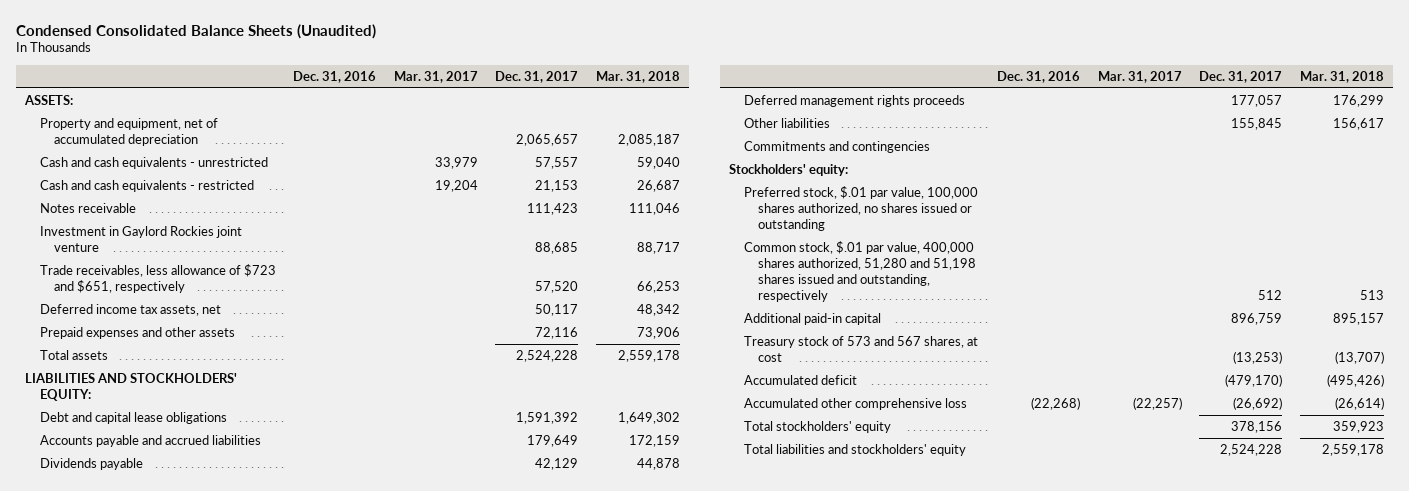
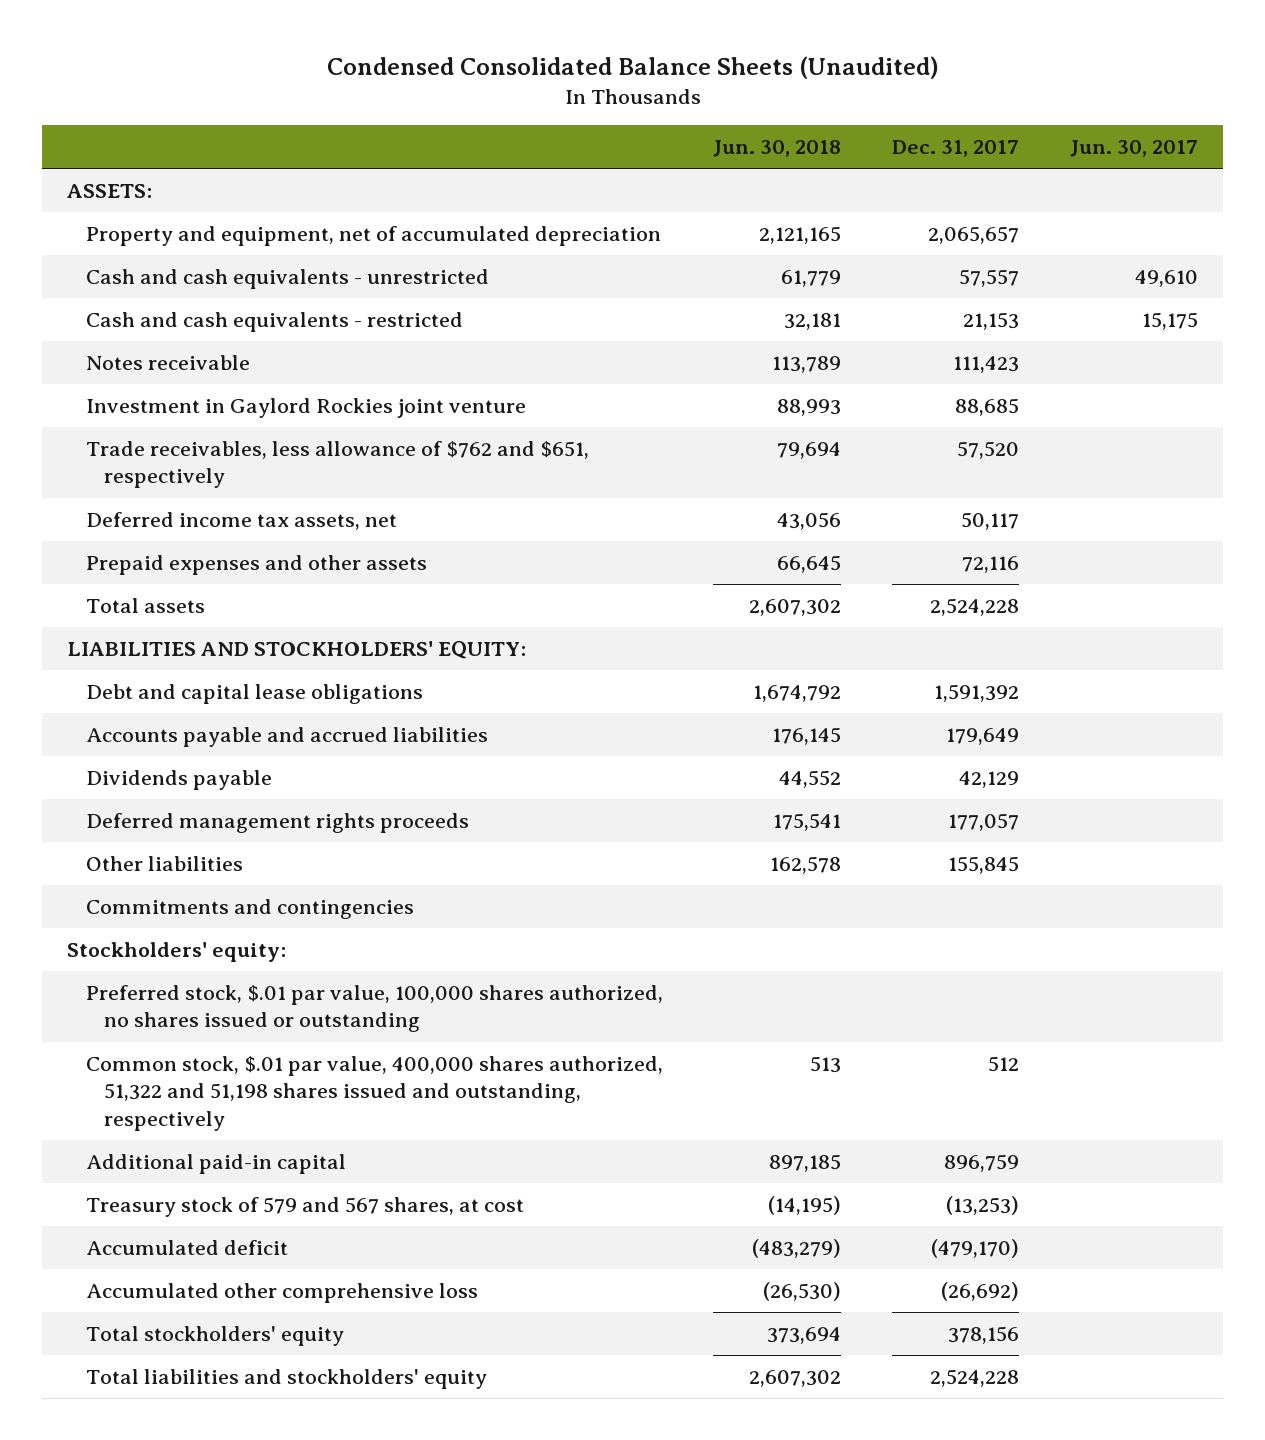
- | Dec. 31, 2016 | Mar. 31, 2017 | Dec. 31, 2017 | Mar. 31, 2018
+ | Jun. 30, 2018 | Dec. 31, 2017 | Jun. 30, 2017
- Trade receivables, less allowance of $723 and $651, respectively | | | 57,520 | 66,253
+ Trade receivables, less allowance of $762 and $651, respectively | 79,694 | 57,520 |
- Common stock, $.01 par value, 400,000 shares authorized, 51,280 and 51,198 shares issued and outstanding, respectively | | | 512 | 513
+ Common stock, $.01 par value, 400,000 shares authorized, 51,322 and 51,198 shares issued and outstanding, respectively | 513 | 512 |
- Treasury stock of 573 and 567 shares, at cost | | | (13,253) | (13,707)
+ Treasury stock of 579 and 567 shares, at cost | (14,195) | (13,253) |

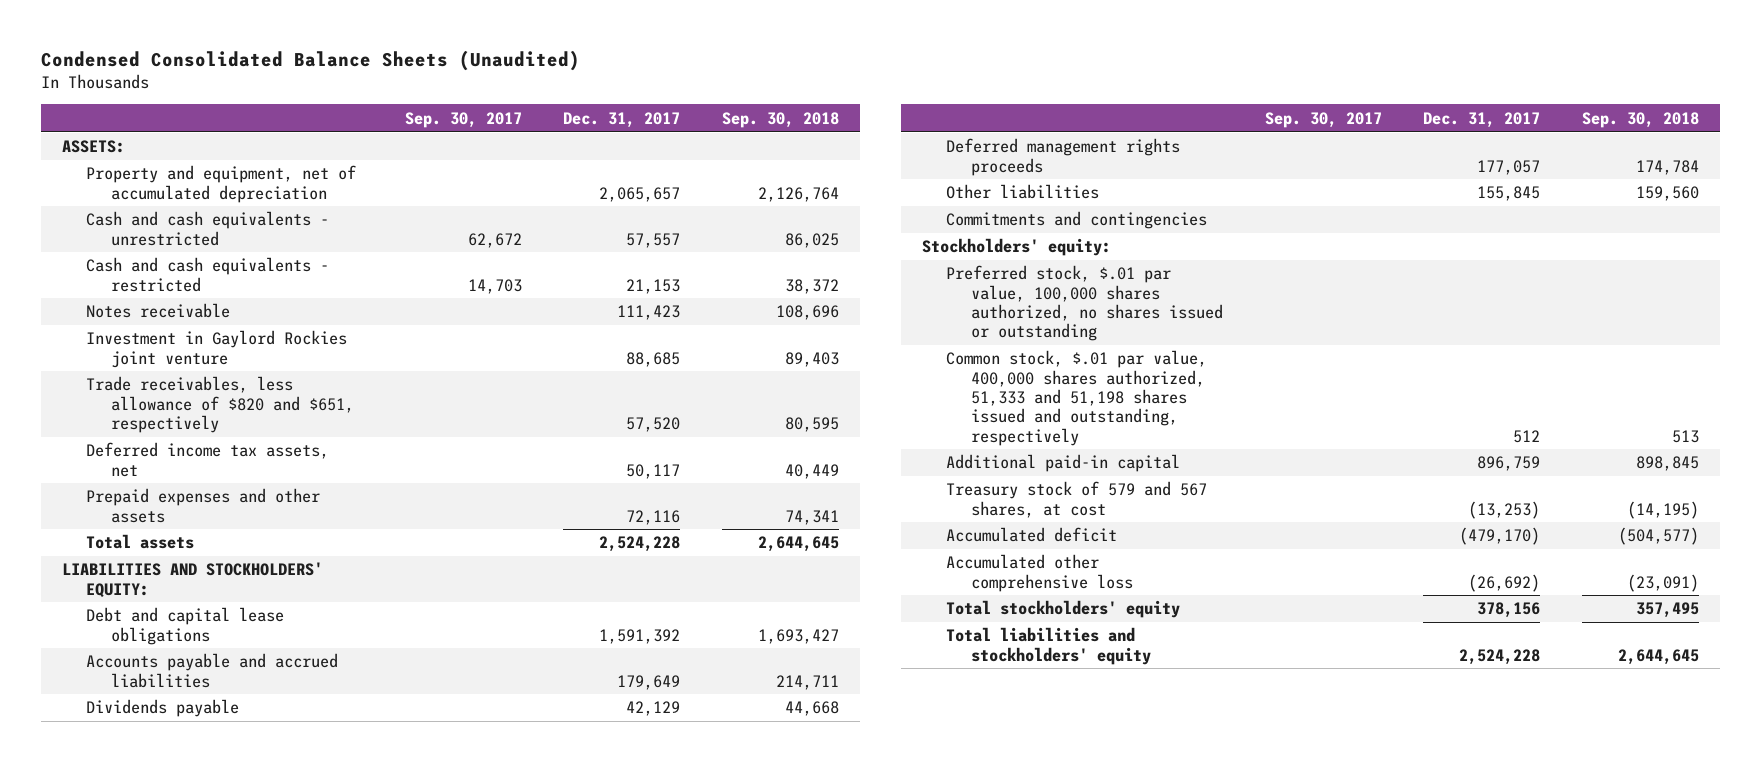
- | Jun. 30, 2018 | Dec. 31, 2017 | Jun. 30, 2017
+ | Sep. 30, 2017 | Dec. 31, 2017 | Sep. 30, 2018
- Trade receivables, less allowance of $762 and $651, respectively | 79,694 | 57,520 |
+ Trade receivables, less allowance of $820 and $651, respectively | | 57,520 | 80,595
- Common stock, $.01 par value, 400,000 shares authorized, 51,322 and 51,198 shares issued and outstanding, respectively | 513 | 512 |
+ Common stock, $.01 par value, 400,000 shares authorized, 51,333 and 51,198 shares issued and outstanding, respectively | | 512 | 513

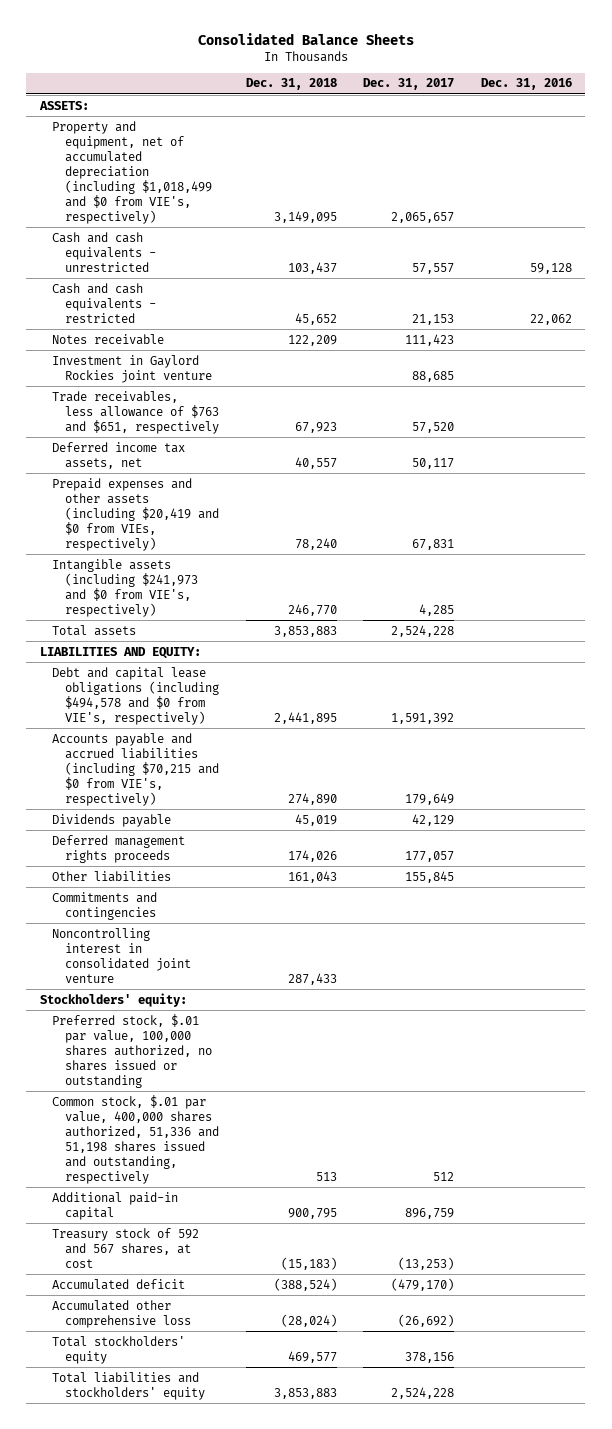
- Condensed Consolidated Balance Sheets (Unaudited)
+ Consolidated Balance Sheets
- | Sep. 30, 2017 | Dec. 31, 2017 | Sep. 30, 2018
+ | Dec. 31, 2018 | Dec. 31, 2017 | Dec. 31, 2016
- Property and equipment, net of accumulated depreciation | | 2,065,657 | 2,126,764
+ Property and equipment, net of accumulated depreciation (including $1,018,499 and $0 from VIE's, respectively) | 3,149,095 | 2,065,657 |
- Trade receivables, less allowance of $820 and $651, respectively | | 57,520 | 80,595
+ Trade receivables, less allowance of $763 and $651, respectively | 67,923 | 57,520 |
- Prepaid expenses and other assets | | 72,116 | 74,341
+ Prepaid expenses and other assets (including $20,419 and $0 from VIEs, respectively) | 78,240 | 67,831 |
+ Intangible assets (including $241,973 and $0 from VIE's, respectively) | 246,770 | 4,285 |
- LIABILITIES AND STOCKHOLDERS' EQUITY:
- Debt and capital lease obligations | | 1,591,392 | 1,693,427
- Accounts payable and accrued liabilities | | 179,649 | 214,711
+ LIABILITIES AND EQUITY:
+ Debt and capital lease obligations (including $494,578 and $0 from VIE's, respectively) | 2,441,895 | 1,591,392 |
+ Accounts payable and accrued liabilities (including $70,215 and $0 from VIE's, respectively) | 274,890 | 179,649 |
+ Noncontrolling interest in consolidated joint venture | 287,433 | |
- Common stock, $.01 par value, 400,000 shares authorized, 51,333 and 51,198 shares issued and outstanding, respectively | | 512 | 513
+ Common stock, $.01 par value, 400,000 shares authorized, 51,336 and 51,198 shares issued and outstanding, respectively | 513 | 512 |
- Treasury stock of 579 and 567 shares, at cost | | (13,253) | (14,195)
+ Treasury stock of 592 and 567 shares, at cost | (15,183) | (13,253) |

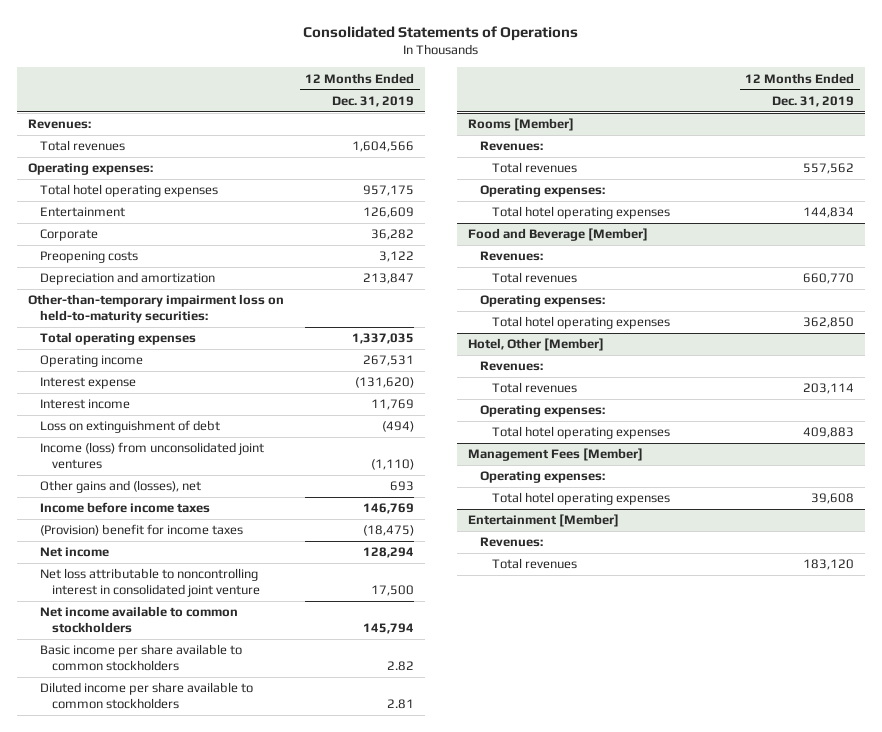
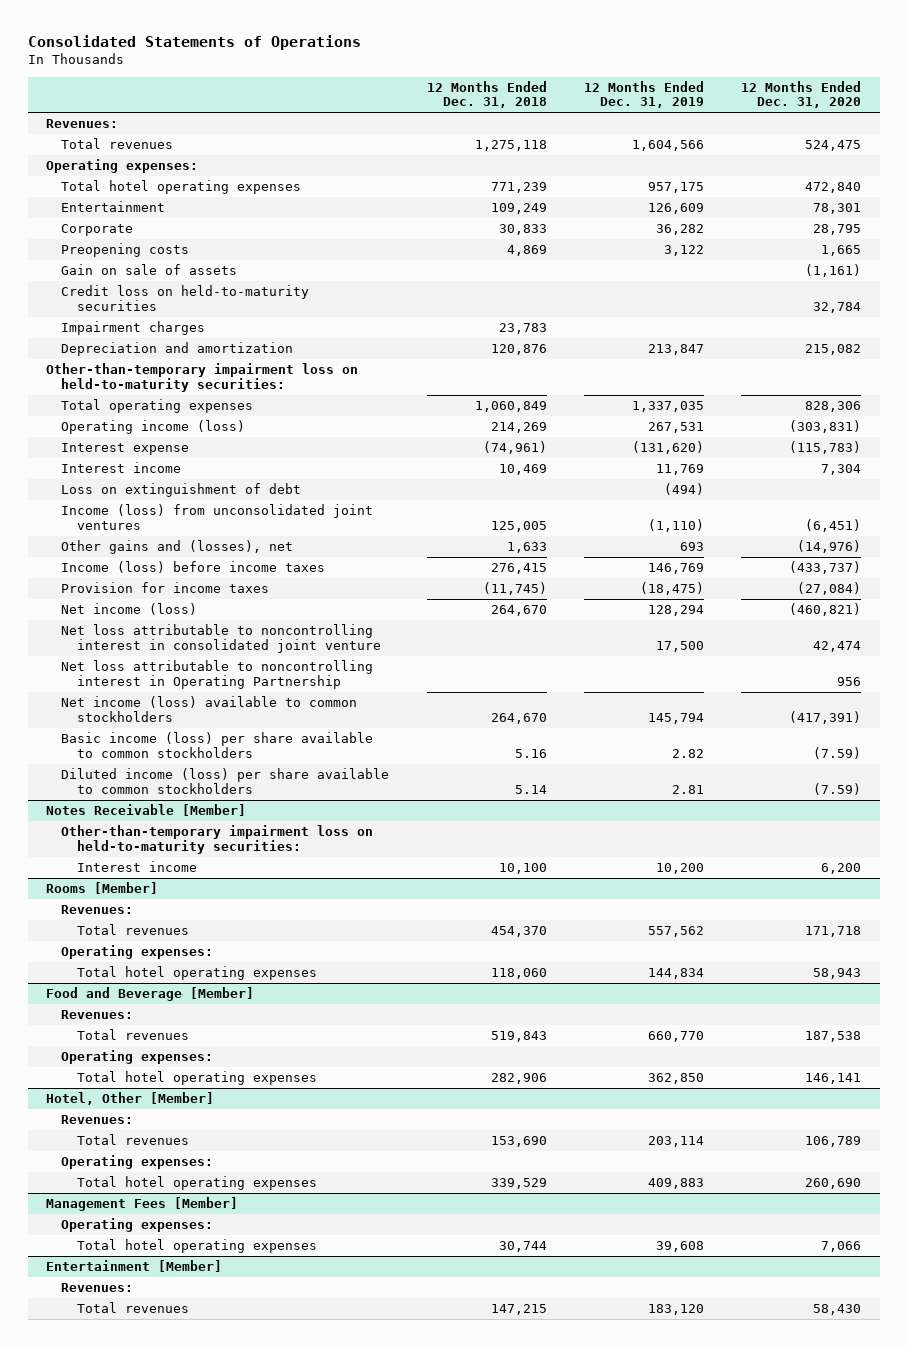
- | 12 Months Ended Dec. 31, 2019
+ | 12 Months Ended Dec. 31, 2018 | 12 Months Ended Dec. 31, 2019 | 12 Months Ended Dec. 31, 2020
+ Gain on sale of assets | | | (1,161)
+ Credit loss on held-to-maturity securities | | | 32,784
+ Impairment charges | 23,783 | |
- Operating income | 267,531
+ Operating income (loss) | 214,269 | 267,531 | (303,831)
- Income before income taxes | 146,769
- (Provision) benefit for income taxes | (18,475)
- Net income | 128,294
+ Income (loss) before income taxes | 276,415 | 146,769 | (433,737)
+ Provision for income taxes | (11,745) | (18,475) | (27,084)
+ Net income (loss) | 264,670 | 128,294 | (460,821)
- Net income available to common stockholders | 145,794
- Basic income per share available to common stockholders | 2.82
- Diluted income per share available to common stockholders | 2.81
+ Net loss attributable to noncontrolling interest in Operating Partnership | | | 956
+ Net income (loss) available to common stockholders | 264,670 | 145,794 | (417,391)
+ Basic income (loss) per share available to common stockholders | 5.16 | 2.82 | (7.59)
+ Diluted income (loss) per share available to common stockholders | 5.14 | 2.81 | (7.59)
+ Notes Receivable [Member]
+ Other-than-temporary impairment loss on held-to-maturity securities:
+ Interest income | 10,100 | 10,200 | 6,200

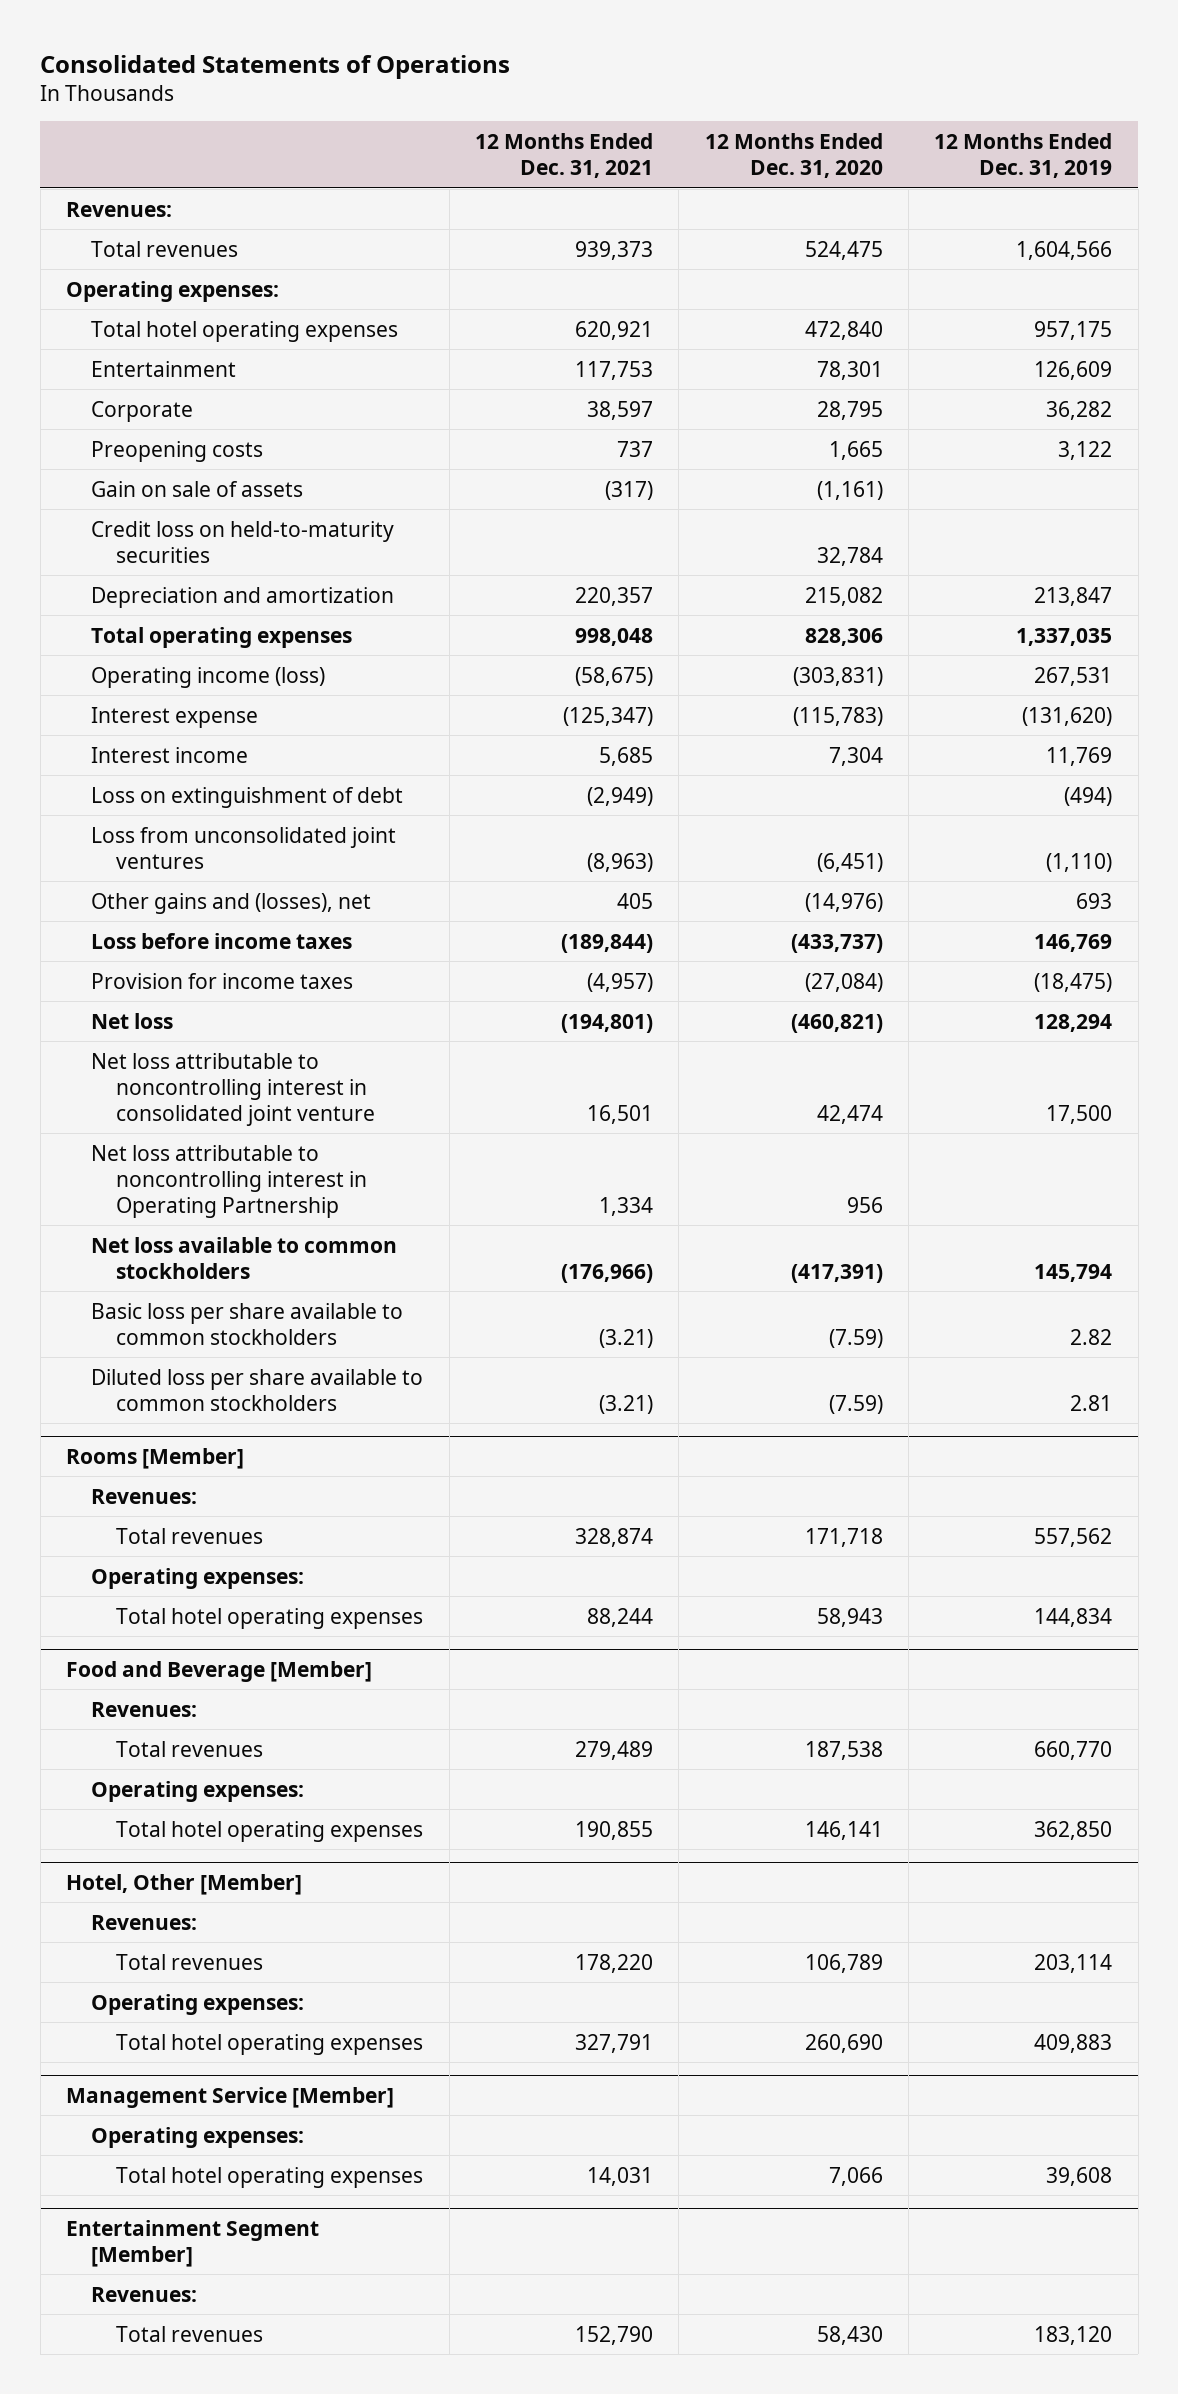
- | 12 Months Ended Dec. 31, 2018 | 12 Months Ended Dec. 31, 2019 | 12 Months Ended Dec. 31, 2020
+ | 12 Months Ended Dec. 31, 2021 | 12 Months Ended Dec. 31, 2020 | 12 Months Ended Dec. 31, 2019
- Impairment charges | 23,783 | |
- Other-than-temporary impairment loss on held-to-maturity securities:
- Income (loss) from unconsolidated joint ventures | 125,005 | (1,110) | (6,451)
+ Loss from unconsolidated joint ventures | (8,963) | (6,451) | (1,110)
- Income (loss) before income taxes | 276,415 | 146,769 | (433,737)
+ Loss before income taxes | (189,844) | (433,737) | 146,769
- Net income (loss) | 264,670 | 128,294 | (460,821)
+ Net loss | (194,801) | (460,821) | 128,294
- Net income (loss) available to common stockholders | 264,670 | 145,794 | (417,391)
- Basic income (loss) per share available to common stockholders | 5.16 | 2.82 | (7.59)
- Diluted income (loss) per share available to common stockholders | 5.14 | 2.81 | (7.59)
- Notes Receivable [Member]
- Other-than-temporary impairment loss on held-to-maturity securities:
- Interest income | 10,100 | 10,200 | 6,200
+ Net loss available to common stockholders | (176,966) | (417,391) | 145,794
+ Basic loss per share available to common stockholders | (3.21) | (7.59) | 2.82
+ Diluted loss per share available to common stockholders | (3.21) | (7.59) | 2.81
- Management Fees [Member]
+ Management Service [Member]
- Entertainment [Member]
+ Entertainment Segment [Member]

